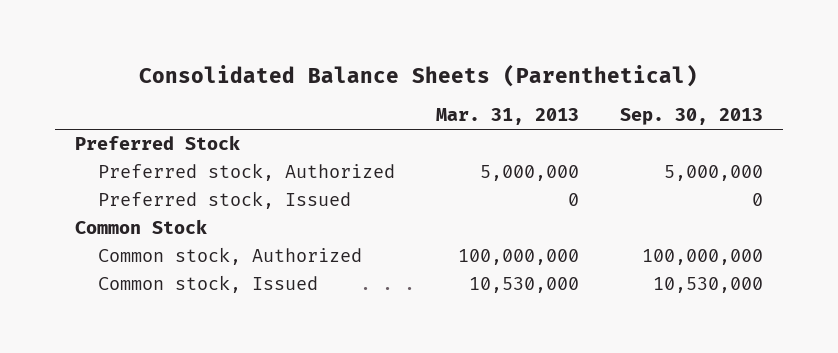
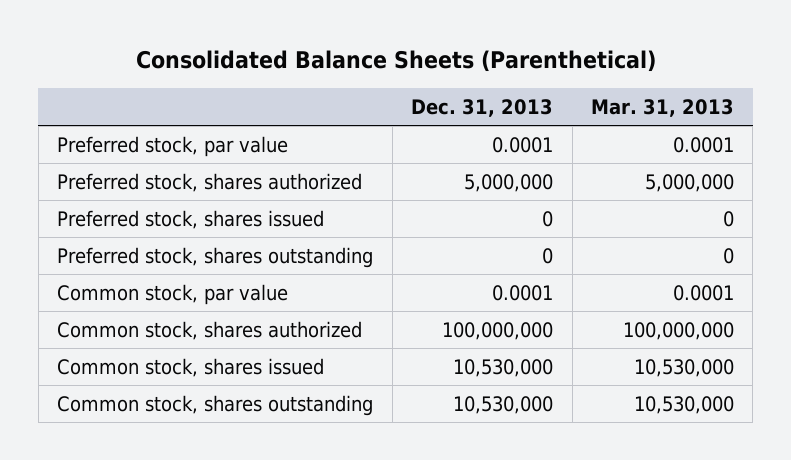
- | Mar. 31, 2013 | Sep. 30, 2013
+ | Dec. 31, 2013 | Mar. 31, 2013
- Preferred Stock
- Preferred stock, Authorized | 5,000,000 | 5,000,000
- Preferred stock, Issued | 0 | 0
- Common Stock
- Common stock, Authorized | 100,000,000 | 100,000,000
- Common stock, Issued | 10,530,000 | 10,530,000
+ Preferred stock, par value | 0.0001 | 0.0001
+ Preferred stock, shares authorized | 5,000,000 | 5,000,000
+ Preferred stock, shares issued | 0 | 0
+ Preferred stock, shares outstanding | 0 | 0
+ Common stock, par value | 0.0001 | 0.0001
+ Common stock, shares authorized | 100,000,000 | 100,000,000
+ Common stock, shares issued | 10,530,000 | 10,530,000
+ Common stock, shares outstanding | 10,530,000 | 10,530,000

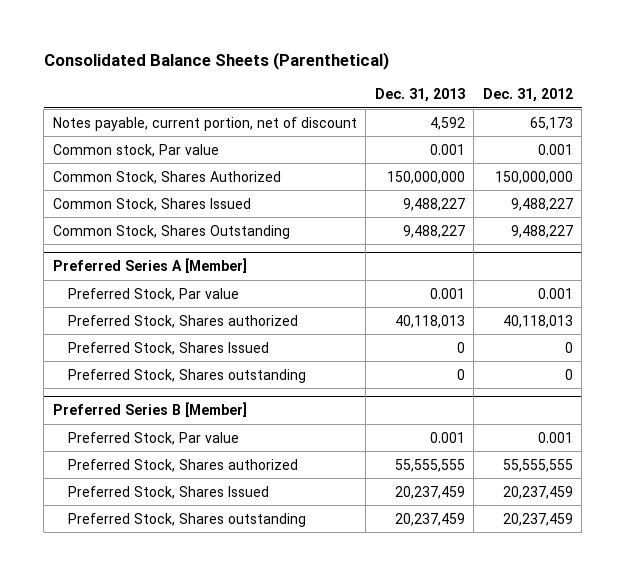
- | Dec. 31, 2013 | Mar. 31, 2013
+ | Dec. 31, 2013 | Dec. 31, 2012
- Preferred stock, par value | 0.0001 | 0.0001
- Preferred stock, shares authorized | 5,000,000 | 5,000,000
- Preferred stock, shares issued | 0 | 0
- Preferred stock, shares outstanding | 0 | 0
- Common stock, par value | 0.0001 | 0.0001
- Common stock, shares authorized | 100,000,000 | 100,000,000
- Common stock, shares issued | 10,530,000 | 10,530,000
- Common stock, shares outstanding | 10,530,000 | 10,530,000
+ Notes payable, current portion, net of discount | 4,592 | 65,173
+ Common stock, Par value | 0.001 | 0.001
+ Common Stock, Shares Authorized | 150,000,000 | 150,000,000
+ Common Stock, Shares Issued | 9,488,227 | 9,488,227
+ Common Stock, Shares Outstanding | 9,488,227 | 9,488,227
+ Preferred Series A [Member]
+ Preferred Stock, Par value | 0.001 | 0.001
+ Preferred Stock, Shares authorized | 40,118,013 | 40,118,013
+ Preferred Stock, Shares Issued | 0 | 0
+ Preferred Stock, Shares outstanding | 0 | 0
+ Preferred Series B [Member]
+ Preferred Stock, Par value | 0.001 | 0.001
+ Preferred Stock, Shares authorized | 55,555,555 | 55,555,555
+ Preferred Stock, Shares Issued | 20,237,459 | 20,237,459
+ Preferred Stock, Shares outstanding | 20,237,459 | 20,237,459

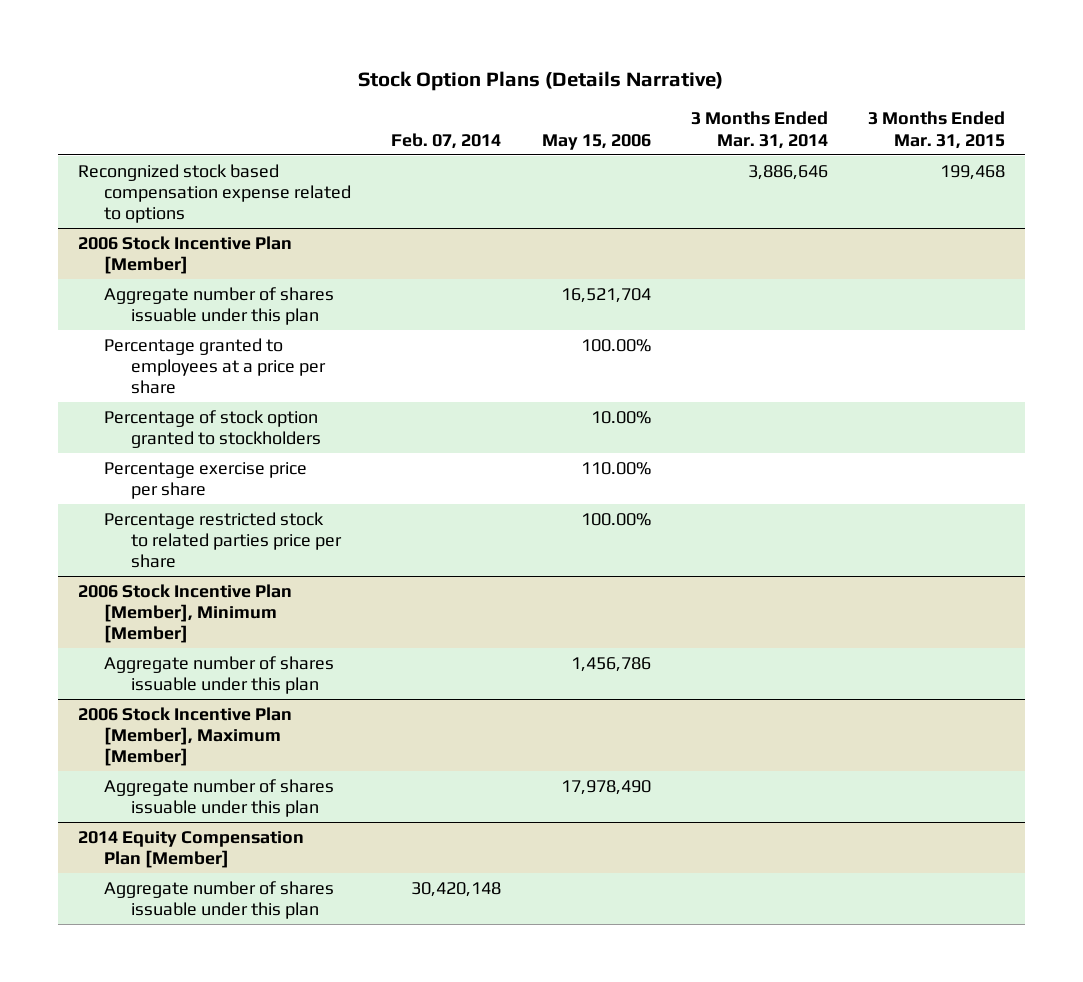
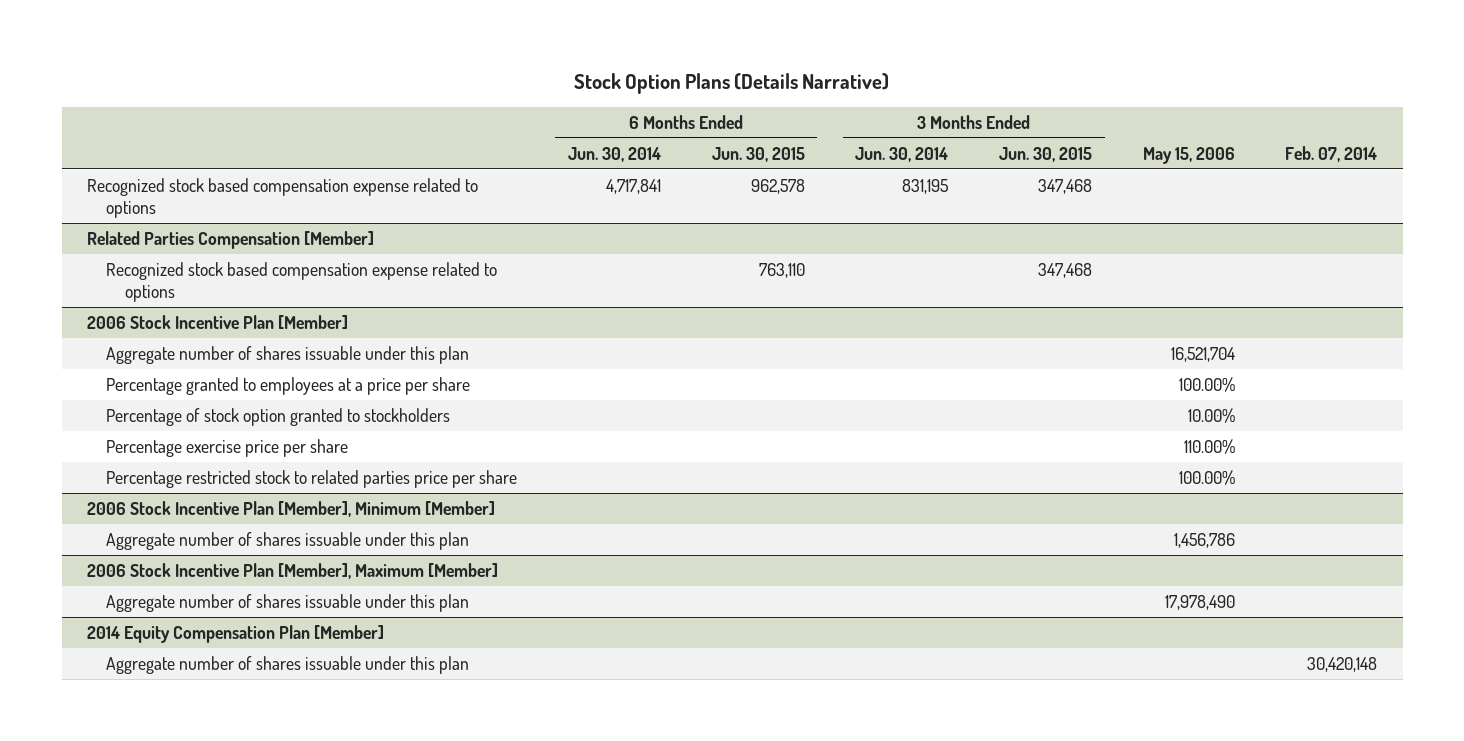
- | Feb. 07, 2014 | May 15, 2006 | 3 Months Ended Mar. 31, 2014 | 3 Months Ended Mar. 31, 2015
+ | 6 Months Ended Jun. 30, 2014 | 6 Months Ended Jun. 30, 2015 | 3 Months Ended Jun. 30, 2014 | 3 Months Ended Jun. 30, 2015 | May 15, 2006 | Feb. 07, 2014
- Recongnized stock based compensation expense related to options | | | 3,886,646 | 199,468
+ Recognized stock based compensation expense related to options | 4,717,841 | 962,578 | 831,195 | 347,468 | |
+ Related Parties Compensation [Member]
+ Recognized stock based compensation expense related to options | | 763,110 | | 347,468 | |

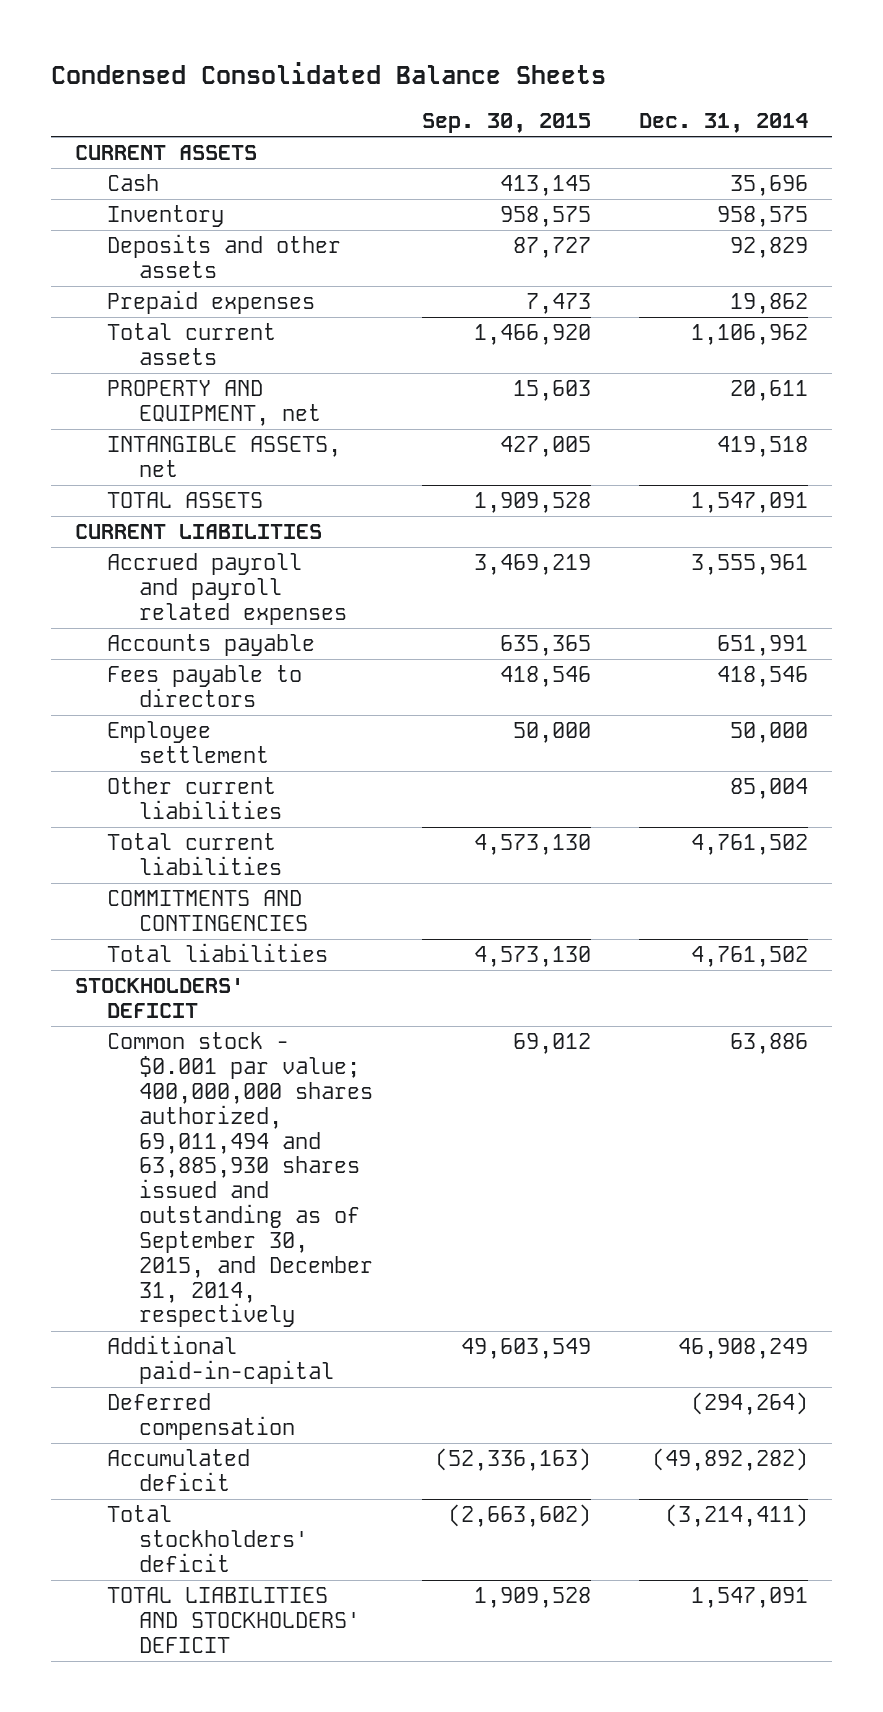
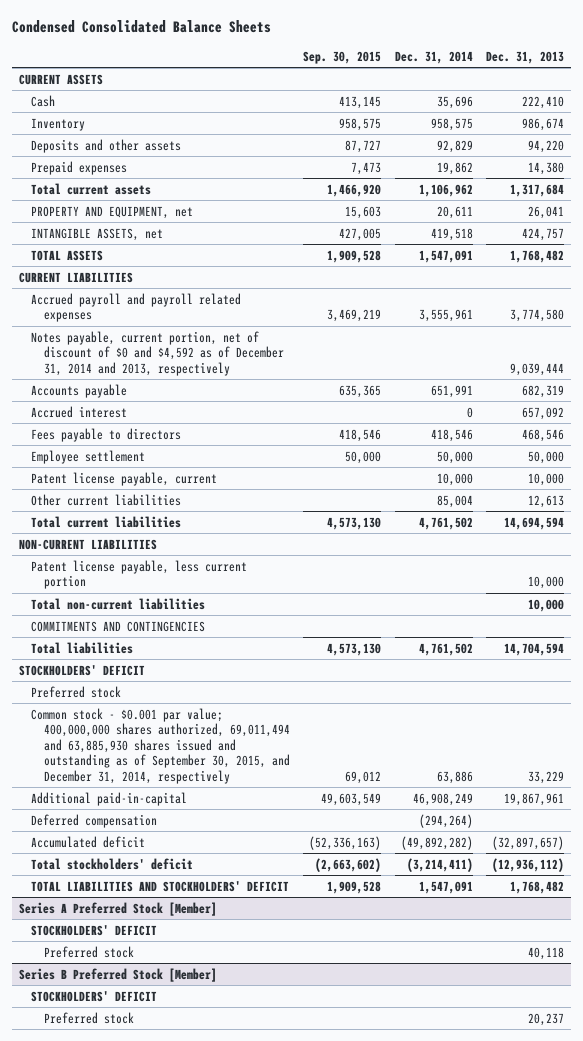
- | Sep. 30, 2015 | Dec. 31, 2014
+ | Sep. 30, 2015 | Dec. 31, 2014 | Dec. 31, 2013
+ Notes payable, current portion, net of discount of $0 and $4,592 as of December 31, 2014 and 2013, respectively | | | 9,039,444
+ Accrued interest | | 0 | 657,092
+ Patent license payable, current | | 10,000 | 10,000
+ NON-CURRENT LIABILITIES
+ Patent license payable, less current portion | | | 10,000
+ Total non-current liabilities | | | 10,000
+ Preferred stock
+ Series A Preferred Stock [Member]
+ STOCKHOLDERS' DEFICIT
+ Preferred stock | | | 40,118
+ Series B Preferred Stock [Member]
+ STOCKHOLDERS' DEFICIT
+ Preferred stock | | | 20,237

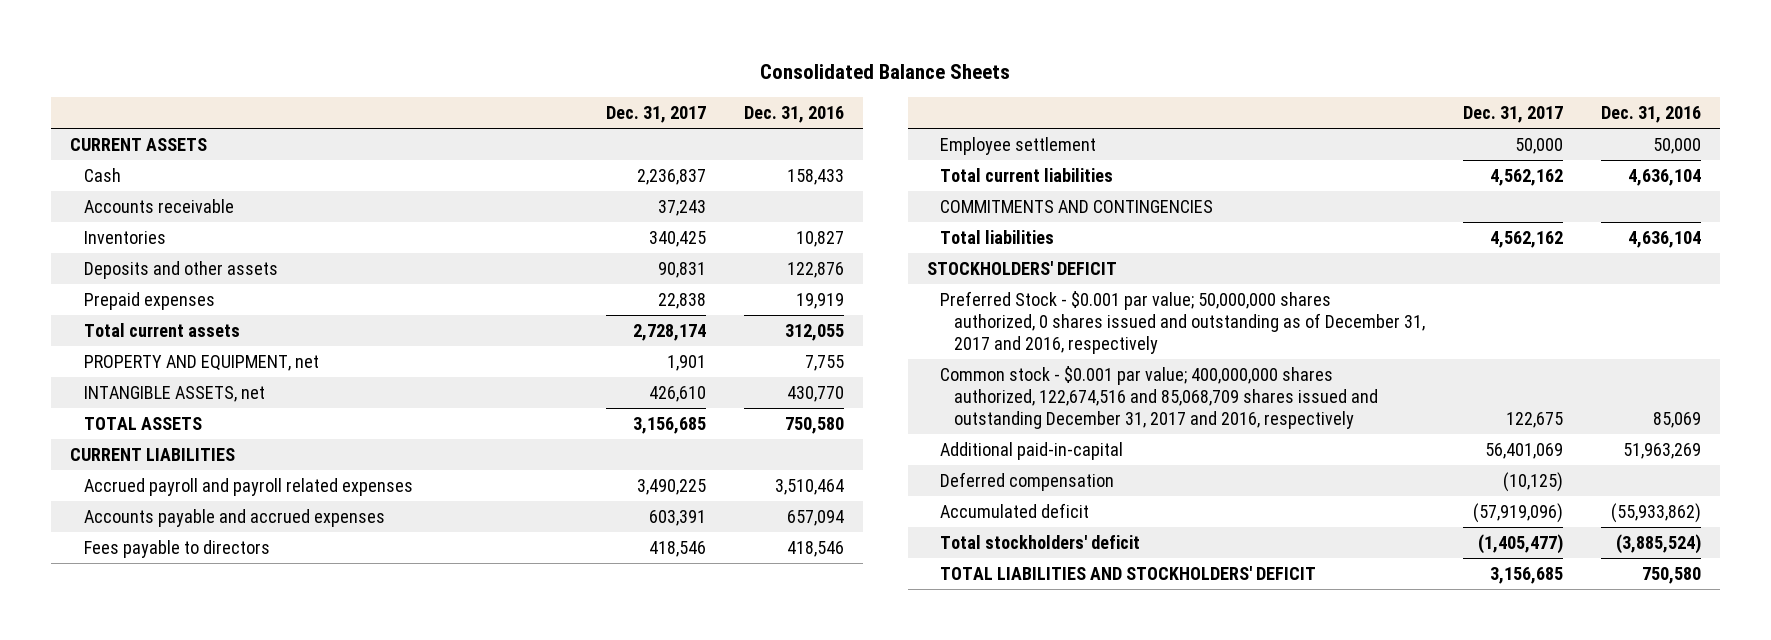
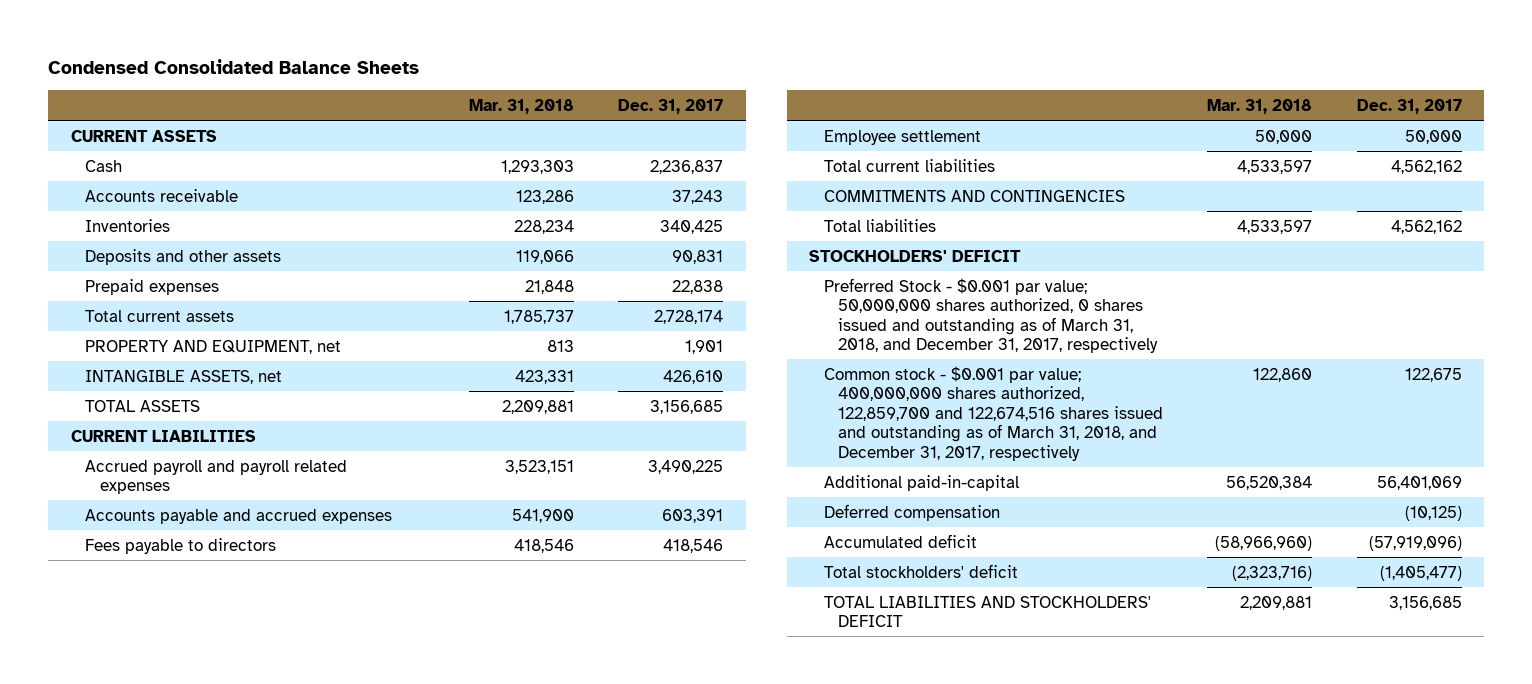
- Consolidated Balance Sheets
+ Condensed Consolidated Balance Sheets
- | Dec. 31, 2017 | Dec. 31, 2016
+ | Mar. 31, 2018 | Dec. 31, 2017
- Preferred Stock - $0.001 par value; 50,000,000 shares authorized, 0 shares issued and outstanding as of December 31, 2017 and 2016, respectively
- Common stock - $0.001 par value; 400,000,000 shares authorized, 122,674,516 and 85,068,709 shares issued and outstanding December 31, 2017 and 2016, respectively | 122,675 | 85,069
+ Preferred Stock - $0.001 par value; 50,000,000 shares authorized, 0 shares issued and outstanding as of March 31, 2018, and December 31, 2017, respectively
+ Common stock - $0.001 par value; 400,000,000 shares authorized, 122,859,700 and 122,674,516 shares issued and outstanding as of March 31, 2018, and December 31, 2017, respectively | 122,860 | 122,675

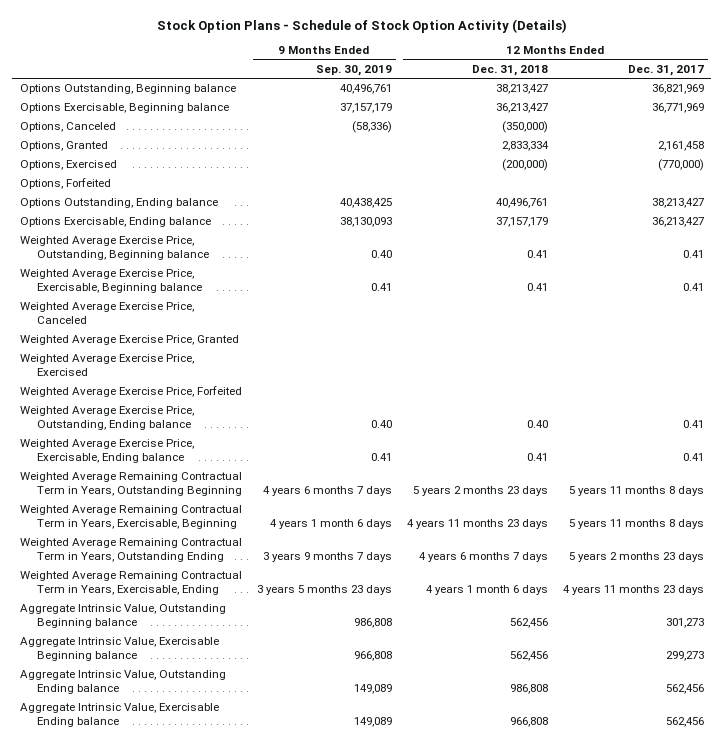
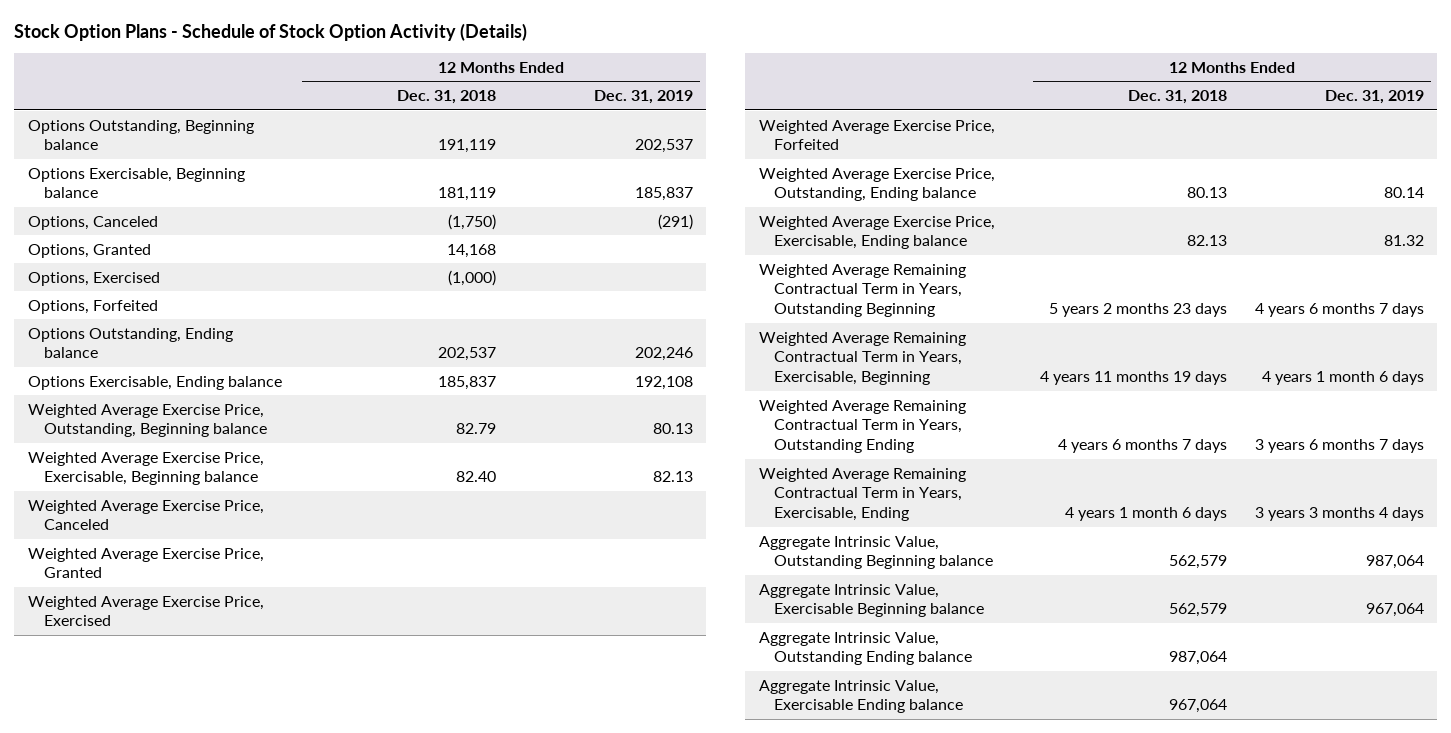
- | 9 Months Ended Sep. 30, 2019 | 12 Months Ended Dec. 31, 2018 | 12 Months Ended Dec. 31, 2017
+ | 12 Months Ended Dec. 31, 2018 | 12 Months Ended Dec. 31, 2019
- Options Outstanding, Beginning balance | 40,496,761 | 38,213,427 | 36,821,969
- Options Exercisable, Beginning balance | 37,157,179 | 36,213,427 | 36,771,969
- Options, Canceled | (58,336) | (350,000) |
- Options, Granted | | 2,833,334 | 2,161,458
- Options, Exercised | | (200,000) | (770,000)
+ Options Outstanding, Beginning balance | 191,119 | 202,537
+ Options Exercisable, Beginning balance | 181,119 | 185,837
+ Options, Canceled | (1,750) | (291)
+ Options, Granted | 14,168 |
+ Options, Exercised | (1,000) |
- Options Outstanding, Ending balance | 40,438,425 | 40,496,761 | 38,213,427
- Options Exercisable, Ending balance | 38,130,093 | 37,157,179 | 36,213,427
- Weighted Average Exercise Price, Outstanding, Beginning balance | 0.40 | 0.41 | 0.41
- Weighted Average Exercise Price, Exercisable, Beginning balance | 0.41 | 0.41 | 0.41
+ Options Outstanding, Ending balance | 202,537 | 202,246
+ Options Exercisable, Ending balance | 185,837 | 192,108
+ Weighted Average Exercise Price, Outstanding, Beginning balance | 82.79 | 80.13
+ Weighted Average Exercise Price, Exercisable, Beginning balance | 82.40 | 82.13
- Weighted Average Exercise Price, Outstanding, Ending balance | 0.40 | 0.40 | 0.41
- Weighted Average Exercise Price, Exercisable, Ending balance | 0.41 | 0.41 | 0.41
+ Weighted Average Exercise Price, Outstanding, Ending balance | 80.13 | 80.14
+ Weighted Average Exercise Price, Exercisable, Ending balance | 82.13 | 81.32
- Weighted Average Remaining Contractual Term in Years, Exercisable, Beginning | 4 years 1 month 6 days | 4 years 11 months 23 days | 5 years 11 months 8 days
+ Weighted Average Remaining Contractual Term in Years, Exercisable, Beginning | 4 years 11 months 19 days | 4 years 1 month 6 days
- Aggregate Intrinsic Value, Outstanding Beginning balance | 986,808 | 562,456 | 301,273
- Aggregate Intrinsic Value, Exercisable Beginning balance | 966,808 | 562,456 | 299,273
- Aggregate Intrinsic Value, Outstanding Ending balance | 149,089 | 986,808 | 562,456
- Aggregate Intrinsic Value, Exercisable Ending balance | 149,089 | 966,808 | 562,456
+ Aggregate Intrinsic Value, Outstanding Beginning balance | 562,579 | 987,064
+ Aggregate Intrinsic Value, Exercisable Beginning balance | 562,579 | 967,064
+ Aggregate Intrinsic Value, Outstanding Ending balance | 987,064 |
+ Aggregate Intrinsic Value, Exercisable Ending balance | 967,064 |

